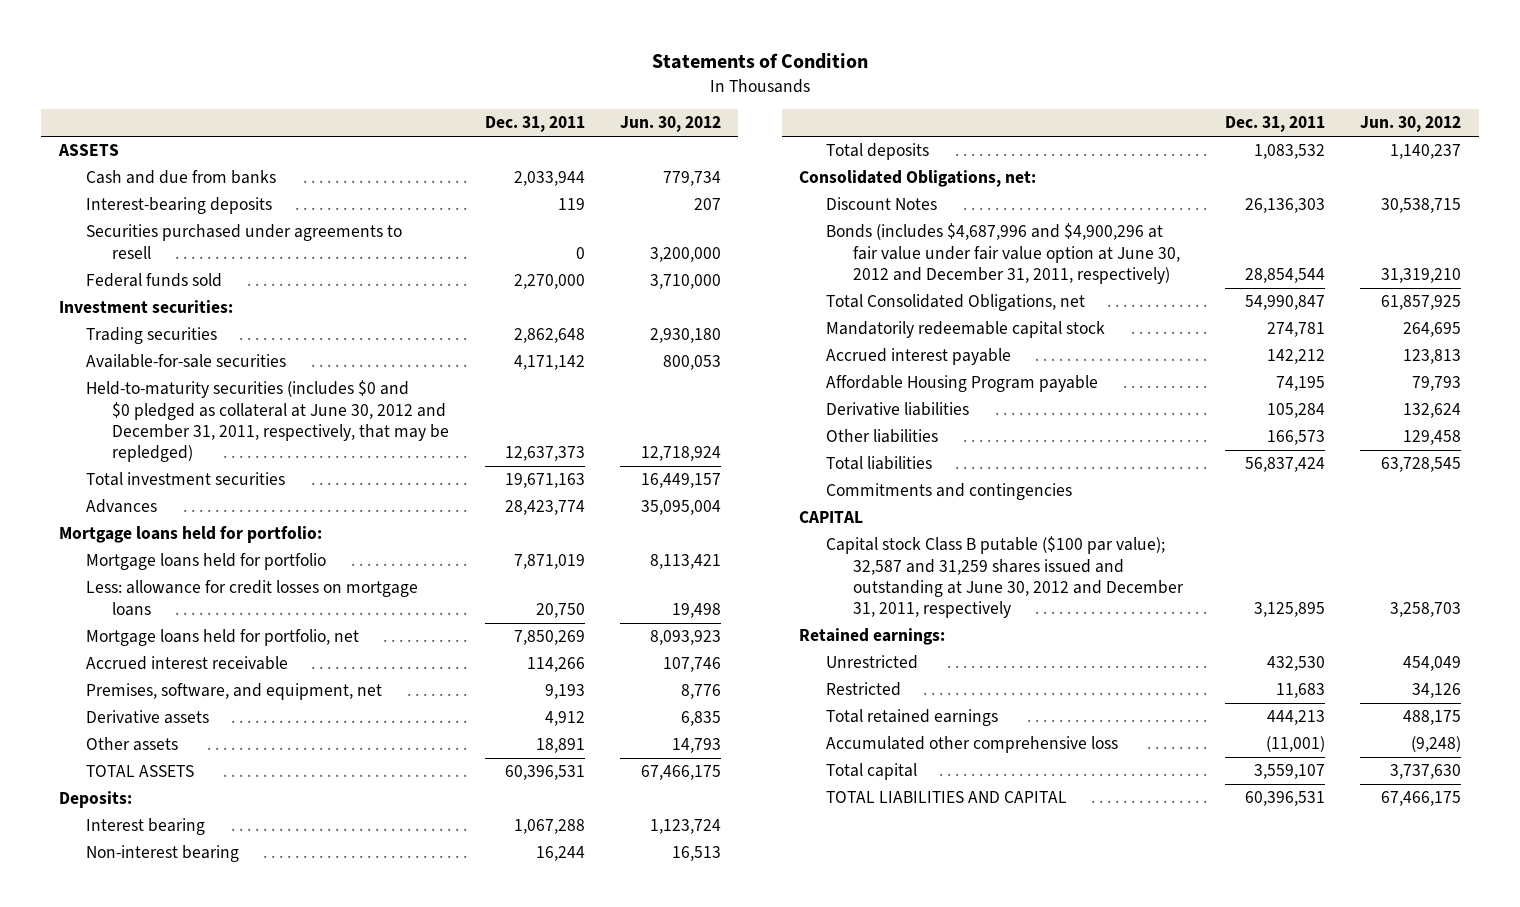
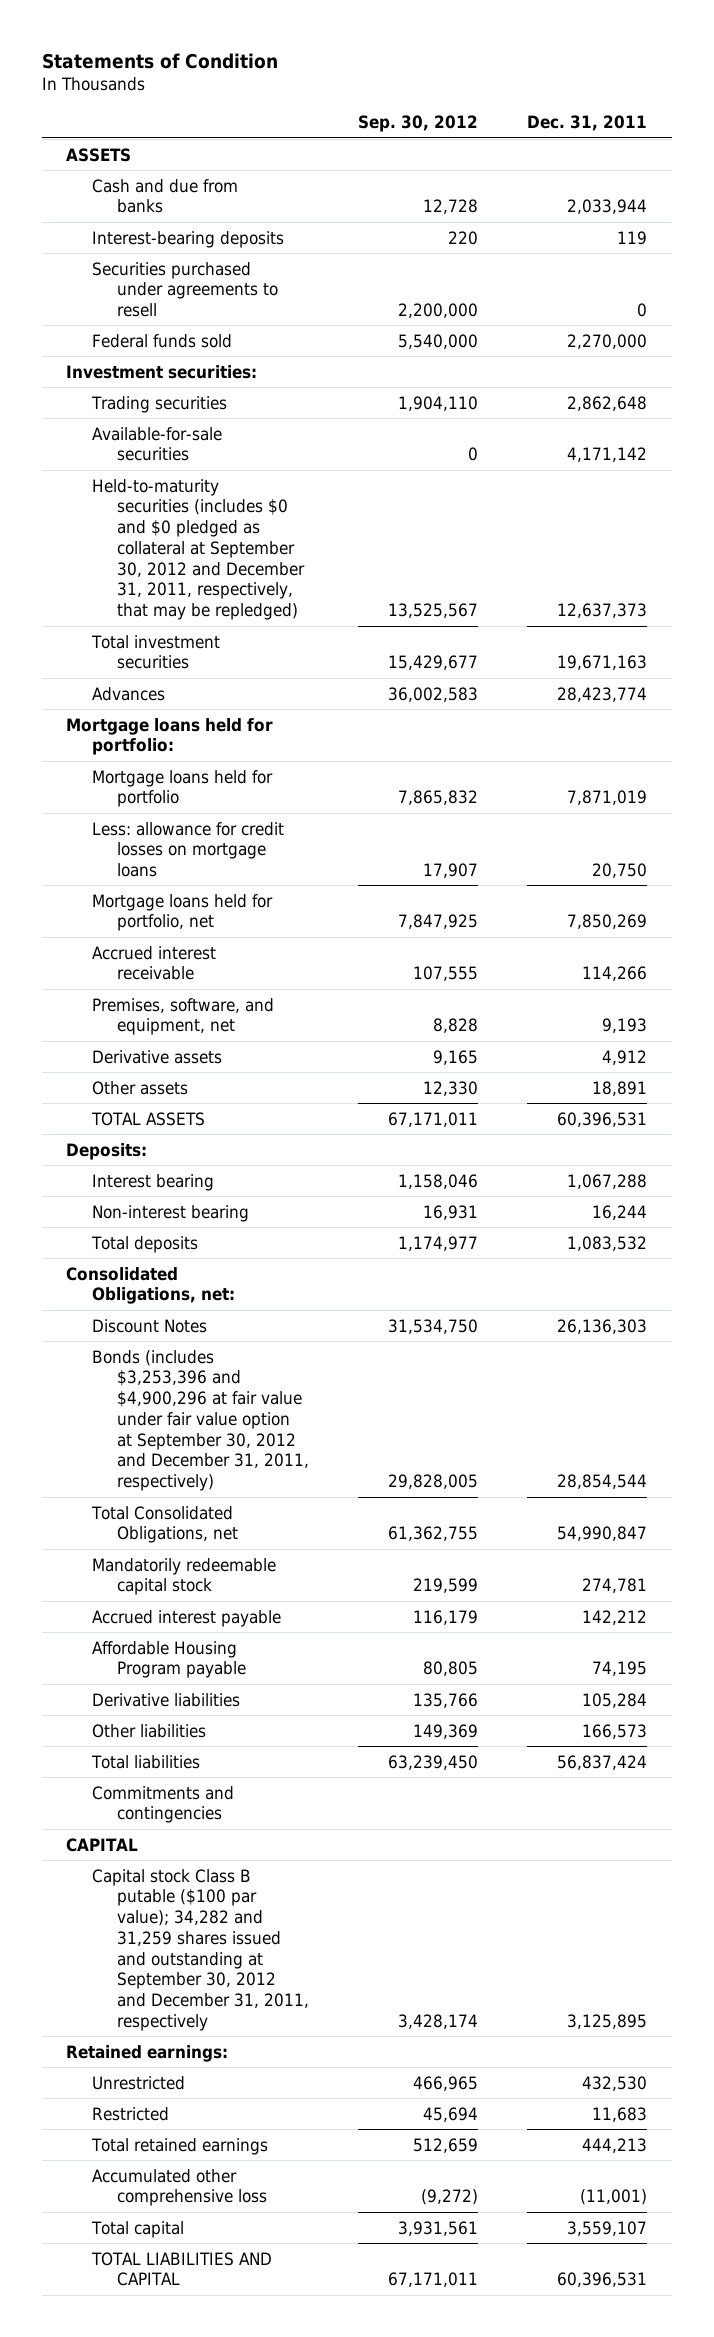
- | Dec. 31, 2011 | Jun. 30, 2012
+ | Sep. 30, 2012 | Dec. 31, 2011
- Held-to-maturity securities (includes $0 and $0 pledged as collateral at June 30, 2012 and December 31, 2011, respectively, that may be repledged) | 12,637,373 | 12,718,924
+ Held-to-maturity securities (includes $0 and $0 pledged as collateral at September 30, 2012 and December 31, 2011, respectively, that may be repledged) | 13,525,567 | 12,637,373
- Bonds (includes $4,687,996 and $4,900,296 at fair value under fair value option at June 30, 2012 and December 31, 2011, respectively) | 28,854,544 | 31,319,210
+ Bonds (includes $3,253,396 and $4,900,296 at fair value under fair value option at September 30, 2012 and December 31, 2011, respectively) | 29,828,005 | 28,854,544
- Capital stock Class B putable ($100 par value); 32,587 and 31,259 shares issued and outstanding at June 30, 2012 and December 31, 2011, respectively | 3,125,895 | 3,258,703
+ Capital stock Class B putable ($100 par value); 34,282 and 31,259 shares issued and outstanding at September 30, 2012 and December 31, 2011, respectively | 3,428,174 | 3,125,895

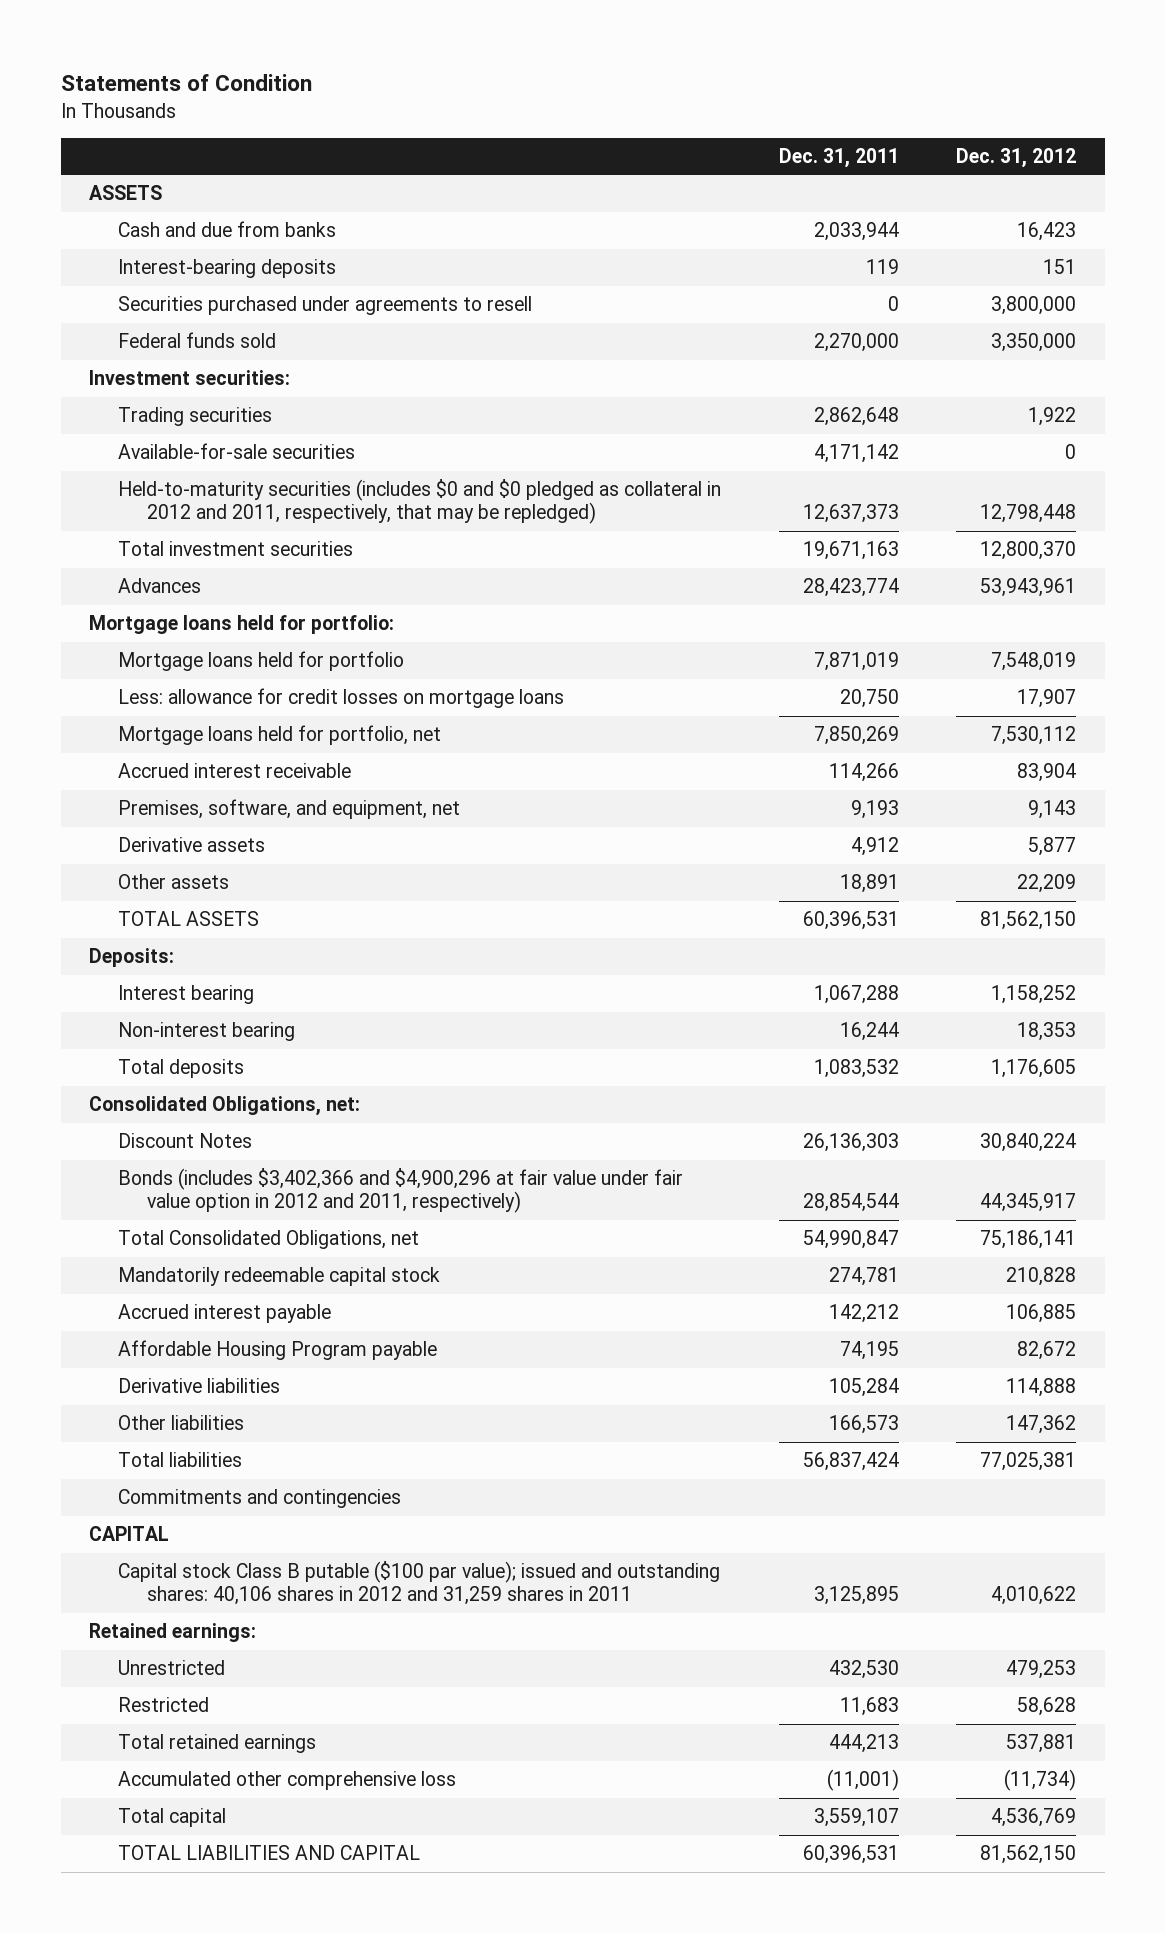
- | Sep. 30, 2012 | Dec. 31, 2011
+ | Dec. 31, 2011 | Dec. 31, 2012
- Held-to-maturity securities (includes $0 and $0 pledged as collateral at September 30, 2012 and December 31, 2011, respectively, that may be repledged) | 13,525,567 | 12,637,373
+ Held-to-maturity securities (includes $0 and $0 pledged as collateral in 2012 and 2011, respectively, that may be repledged) | 12,637,373 | 12,798,448
- Bonds (includes $3,253,396 and $4,900,296 at fair value under fair value option at September 30, 2012 and December 31, 2011, respectively) | 29,828,005 | 28,854,544
+ Bonds (includes $3,402,366 and $4,900,296 at fair value under fair value option in 2012 and 2011, respectively) | 28,854,544 | 44,345,917
- Capital stock Class B putable ($100 par value); 34,282 and 31,259 shares issued and outstanding at September 30, 2012 and December 31, 2011, respectively | 3,428,174 | 3,125,895
+ Capital stock Class B putable ($100 par value); issued and outstanding shares: 40,106 shares in 2012 and 31,259 shares in 2011 | 3,125,895 | 4,010,622

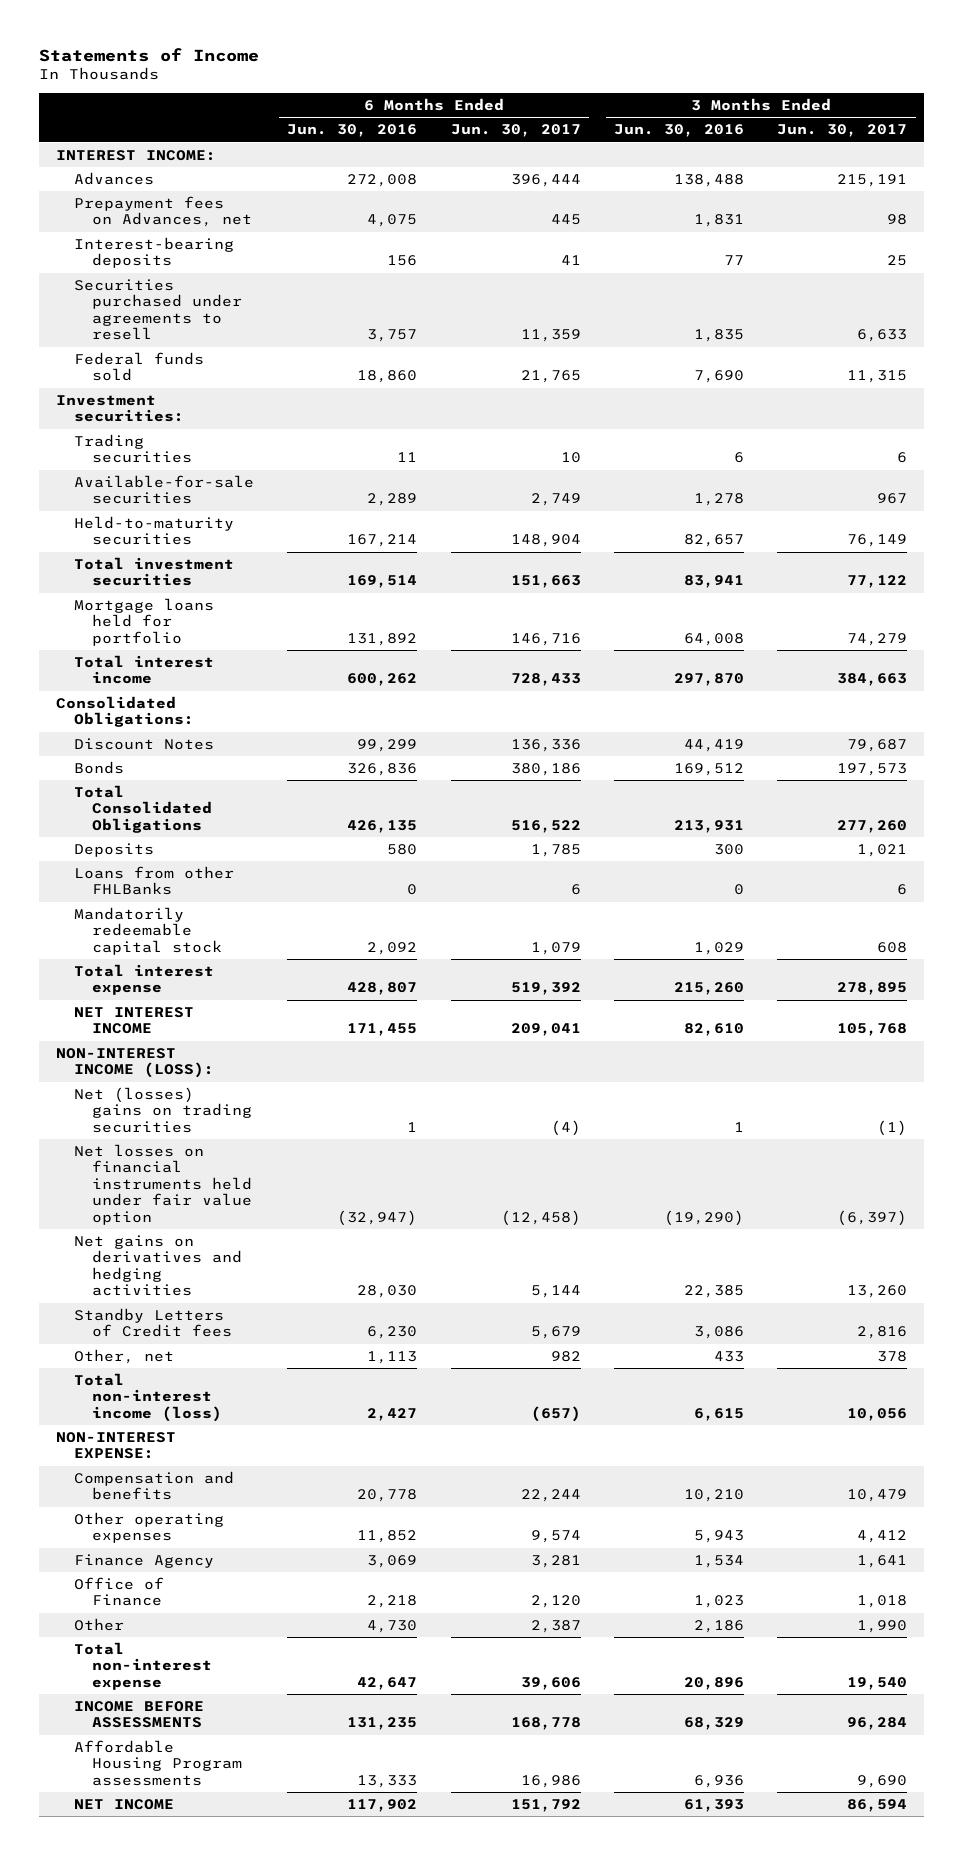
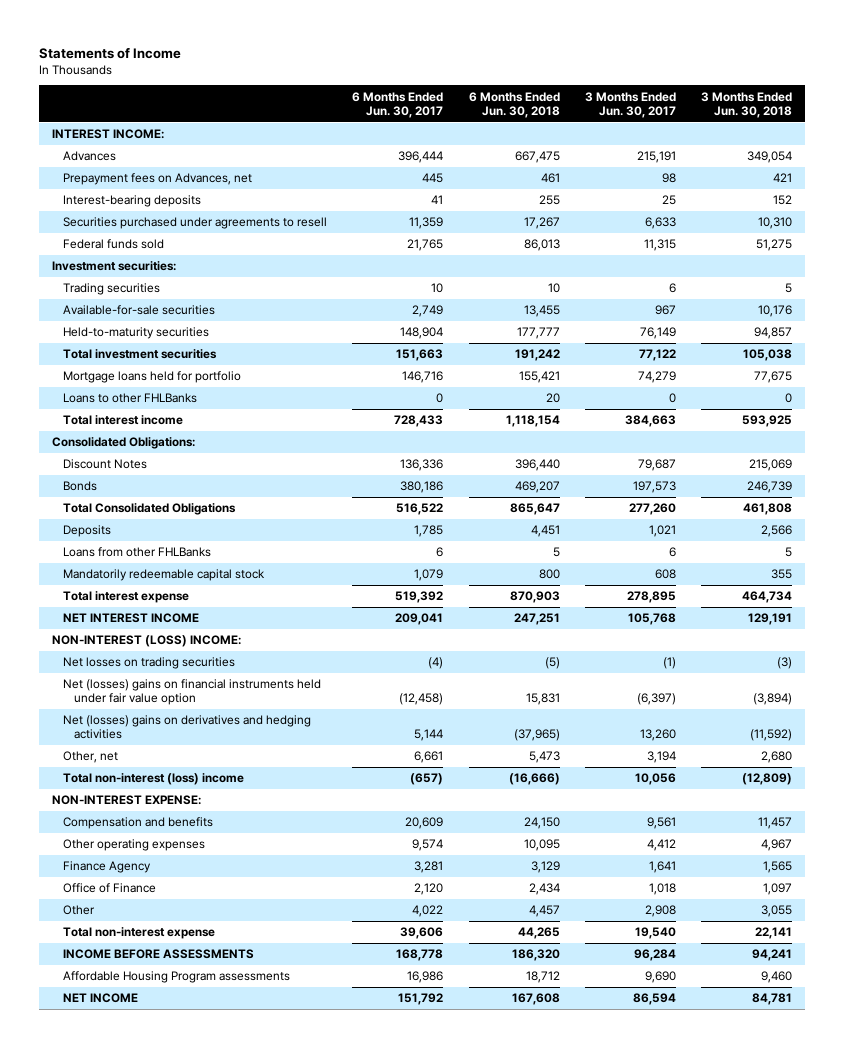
- | 6 Months Ended Jun. 30, 2016 | 6 Months Ended Jun. 30, 2017 | 3 Months Ended Jun. 30, 2016 | 3 Months Ended Jun. 30, 2017
+ | 6 Months Ended Jun. 30, 2017 | 6 Months Ended Jun. 30, 2018 | 3 Months Ended Jun. 30, 2017 | 3 Months Ended Jun. 30, 2018
+ Loans to other FHLBanks | 0 | 20 | 0 | 0
- NON-INTEREST INCOME (LOSS):
- Net (losses) gains on trading securities | 1 | (4) | 1 | (1)
- Net losses on financial instruments held under fair value option | (32,947) | (12,458) | (19,290) | (6,397)
- Net gains on derivatives and hedging activities | 28,030 | 5,144 | 22,385 | 13,260
- Standby Letters of Credit fees | 6,230 | 5,679 | 3,086 | 2,816
- Other, net | 1,113 | 982 | 433 | 378
- Total non-interest income (loss) | 2,427 | (657) | 6,615 | 10,056
+ NON-INTEREST (LOSS) INCOME:
+ Net losses on trading securities | (4) | (5) | (1) | (3)
+ Net (losses) gains on financial instruments held under fair value option | (12,458) | 15,831 | (6,397) | (3,894)
+ Net (losses) gains on derivatives and hedging activities | 5,144 | (37,965) | 13,260 | (11,592)
+ Other, net | 6,661 | 5,473 | 3,194 | 2,680
+ Total non-interest (loss) income | (657) | (16,666) | 10,056 | (12,809)
- Compensation and benefits | 20,778 | 22,244 | 10,210 | 10,479
+ Compensation and benefits | 20,609 | 24,150 | 9,561 | 11,457
- Other | 4,730 | 2,387 | 2,186 | 1,990
+ Other | 4,022 | 4,457 | 2,908 | 3,055

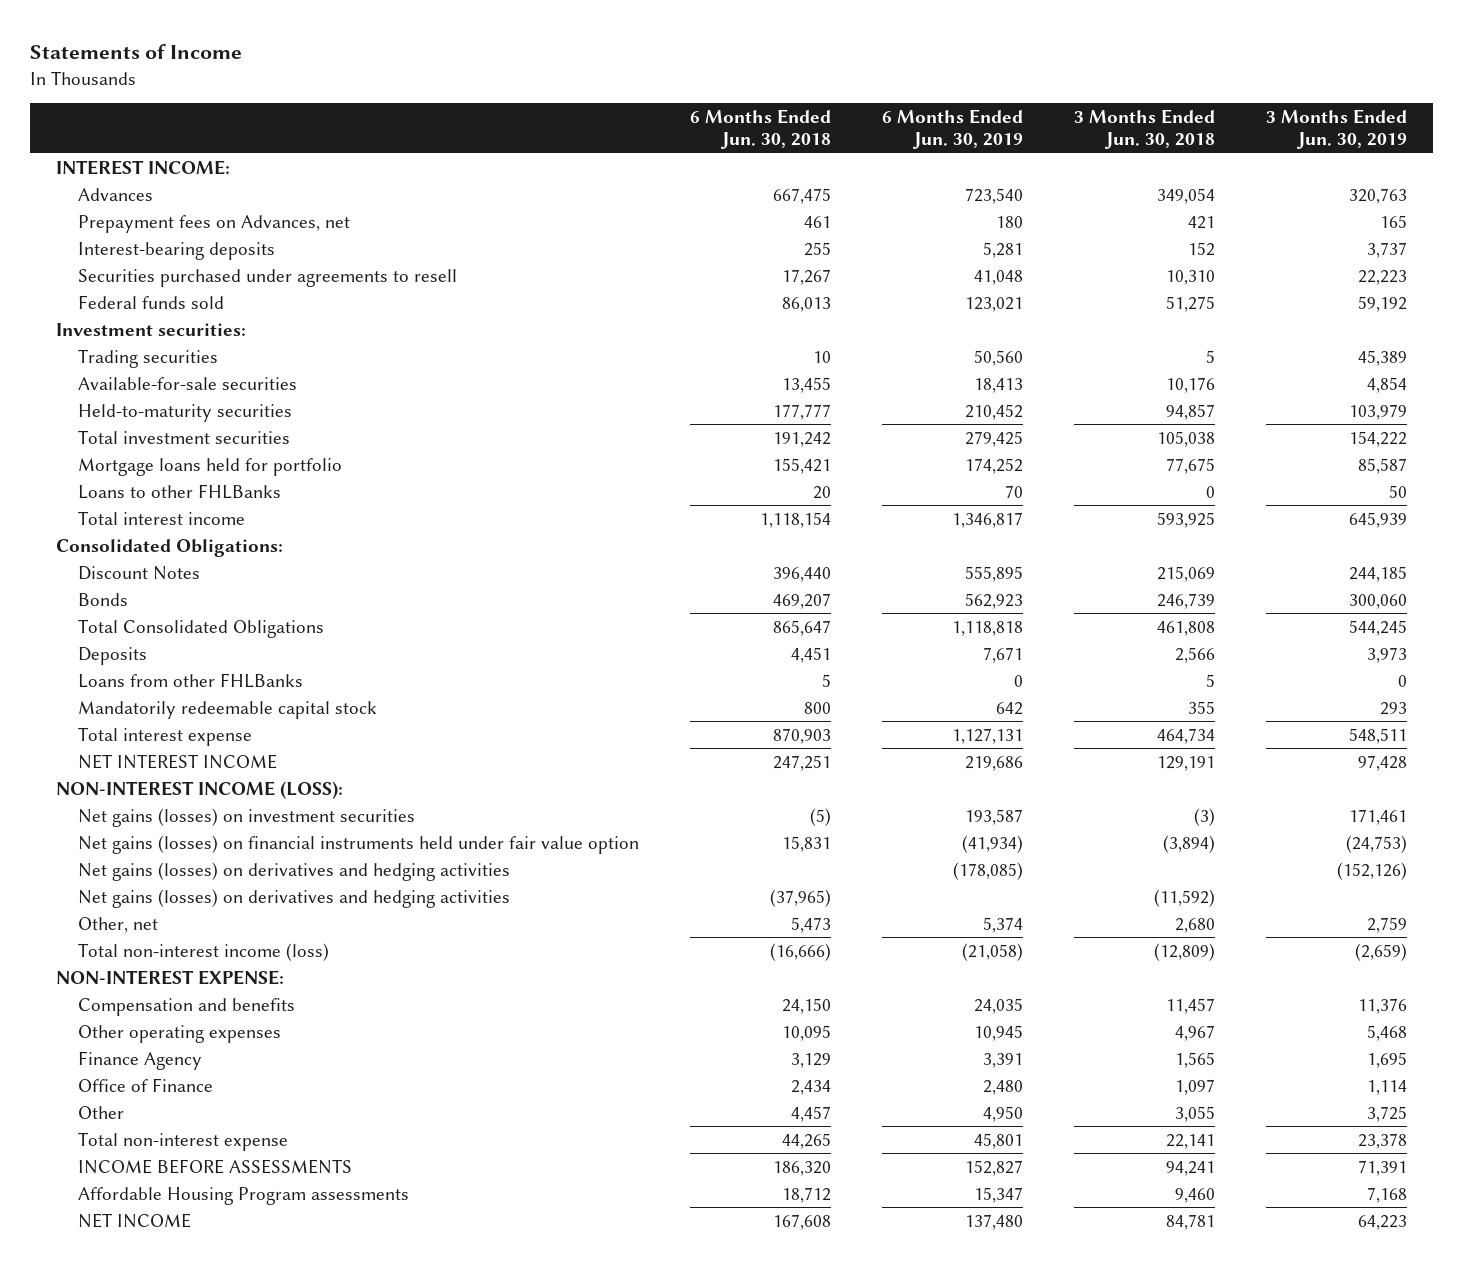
- | 6 Months Ended Jun. 30, 2017 | 6 Months Ended Jun. 30, 2018 | 3 Months Ended Jun. 30, 2017 | 3 Months Ended Jun. 30, 2018
+ | 6 Months Ended Jun. 30, 2018 | 6 Months Ended Jun. 30, 2019 | 3 Months Ended Jun. 30, 2018 | 3 Months Ended Jun. 30, 2019
- NON-INTEREST (LOSS) INCOME:
- Net losses on trading securities | (4) | (5) | (1) | (3)
- Net (losses) gains on financial instruments held under fair value option | (12,458) | 15,831 | (6,397) | (3,894)
- Net (losses) gains on derivatives and hedging activities | 5,144 | (37,965) | 13,260 | (11,592)
+ NON-INTEREST INCOME (LOSS):
+ Net gains (losses) on investment securities | (5) | 193,587 | (3) | 171,461
+ Net gains (losses) on financial instruments held under fair value option | 15,831 | (41,934) | (3,894) | (24,753)
+ Net gains (losses) on derivatives and hedging activities | | (178,085) | | (152,126)
+ Net gains (losses) on derivatives and hedging activities | (37,965) | | (11,592) |
- Total non-interest (loss) income | (657) | (16,666) | 10,056 | (12,809)
+ Total non-interest income (loss) | (16,666) | (21,058) | (12,809) | (2,659)

